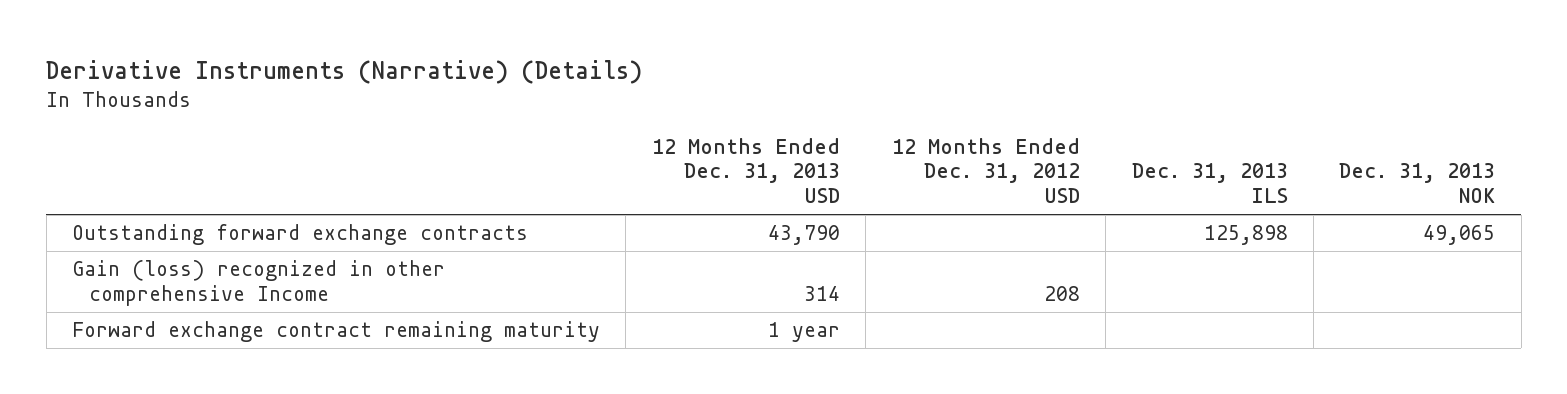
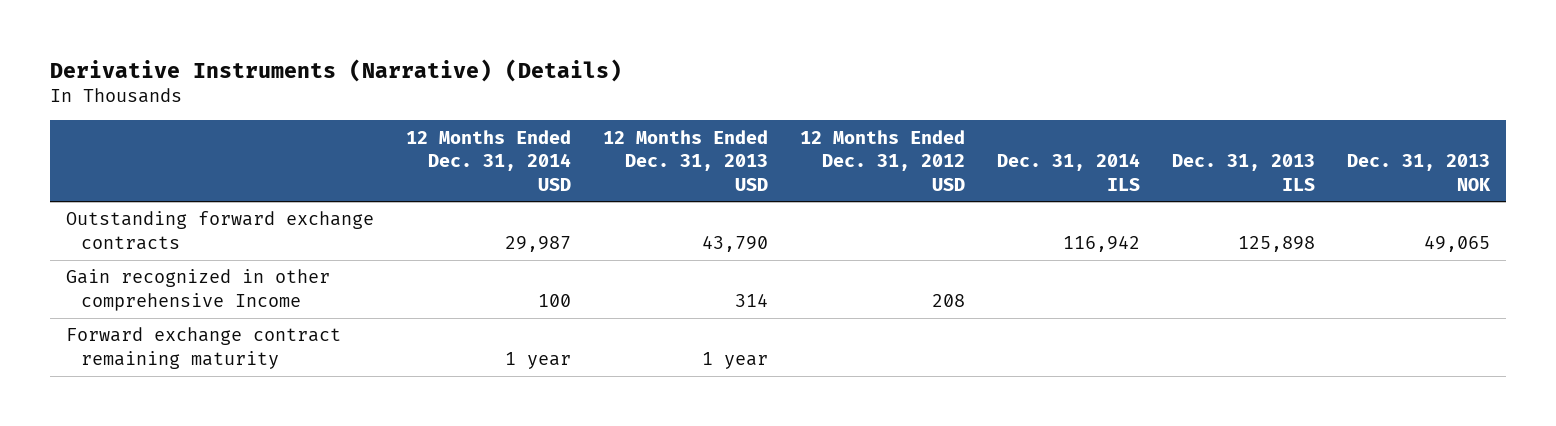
- | 12 Months Ended Dec. 31, 2013 USD | 12 Months Ended Dec. 31, 2012 USD | Dec. 31, 2013 ILS | Dec. 31, 2013 NOK
+ | 12 Months Ended Dec. 31, 2014 USD | 12 Months Ended Dec. 31, 2013 USD | 12 Months Ended Dec. 31, 2012 USD | Dec. 31, 2014 ILS | Dec. 31, 2013 ILS | Dec. 31, 2013 NOK
- Gain (loss) recognized in other comprehensive Income | 314 | 208 | |
+ Gain recognized in other comprehensive Income | 100 | 314 | 208 | | |

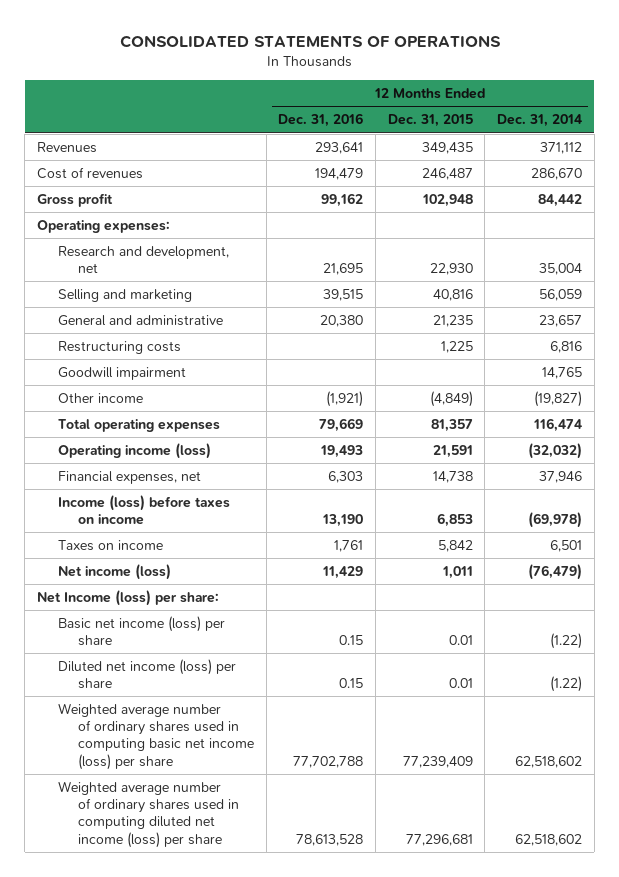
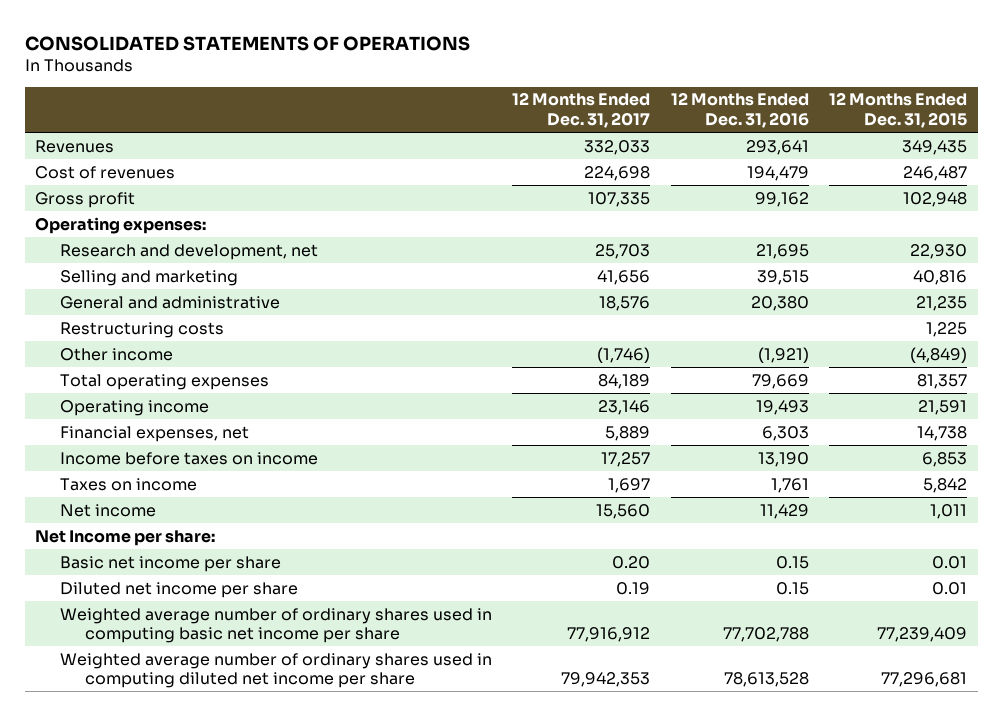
- | 12 Months Ended Dec. 31, 2016 | 12 Months Ended Dec. 31, 2015 | 12 Months Ended Dec. 31, 2014
+ | 12 Months Ended Dec. 31, 2017 | 12 Months Ended Dec. 31, 2016 | 12 Months Ended Dec. 31, 2015
- Goodwill impairment | | | 14,765
- Operating income (loss) | 19,493 | 21,591 | (32,032)
+ Operating income | 23,146 | 19,493 | 21,591
- Income (loss) before taxes on income | 13,190 | 6,853 | (69,978)
+ Income before taxes on income | 17,257 | 13,190 | 6,853
- Net income (loss) | 11,429 | 1,011 | (76,479)
- Net Income (loss) per share:
- Basic net income (loss) per share | 0.15 | 0.01 | (1.22)
- Diluted net income (loss) per share | 0.15 | 0.01 | (1.22)
- Weighted average number of ordinary shares used in computing basic net income (loss) per share | 77,702,788 | 77,239,409 | 62,518,602
- Weighted average number of ordinary shares used in computing diluted net income (loss) per share | 78,613,528 | 77,296,681 | 62,518,602
+ Net income | 15,560 | 11,429 | 1,011
+ Net Income per share:
+ Basic net income per share | 0.20 | 0.15 | 0.01
+ Diluted net income per share | 0.19 | 0.15 | 0.01
+ Weighted average number of ordinary shares used in computing basic net income per share | 77,916,912 | 77,702,788 | 77,239,409
+ Weighted average number of ordinary shares used in computing diluted net income per share | 79,942,353 | 78,613,528 | 77,296,681

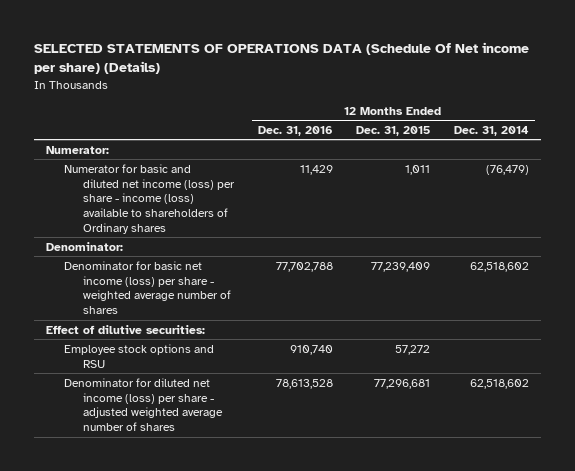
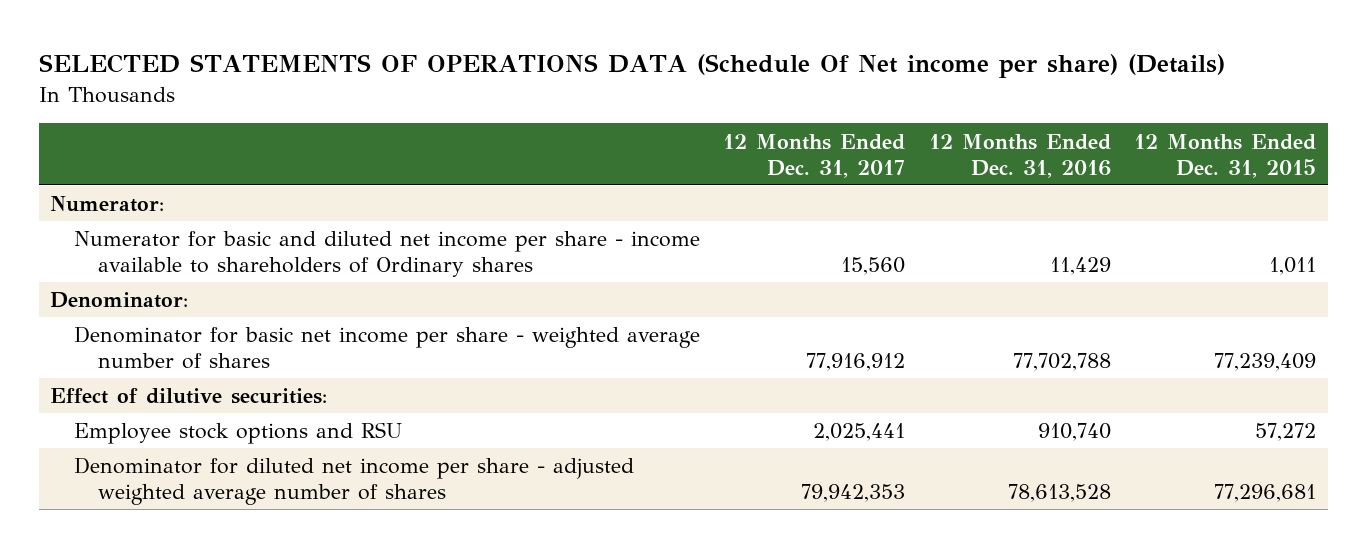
- | 12 Months Ended Dec. 31, 2016 | 12 Months Ended Dec. 31, 2015 | 12 Months Ended Dec. 31, 2014
+ | 12 Months Ended Dec. 31, 2017 | 12 Months Ended Dec. 31, 2016 | 12 Months Ended Dec. 31, 2015
- Numerator for basic and diluted net income (loss) per share - income (loss) available to shareholders of Ordinary shares | 11,429 | 1,011 | (76,479)
+ Numerator for basic and diluted net income per share - income available to shareholders of Ordinary shares | 15,560 | 11,429 | 1,011
- Denominator for basic net income (loss) per share - weighted average number of shares | 77,702,788 | 77,239,409 | 62,518,602
+ Denominator for basic net income per share - weighted average number of shares | 77,916,912 | 77,702,788 | 77,239,409
- Denominator for diluted net income (loss) per share - adjusted weighted average number of shares | 78,613,528 | 77,296,681 | 62,518,602
+ Denominator for diluted net income per share - adjusted weighted average number of shares | 79,942,353 | 78,613,528 | 77,296,681

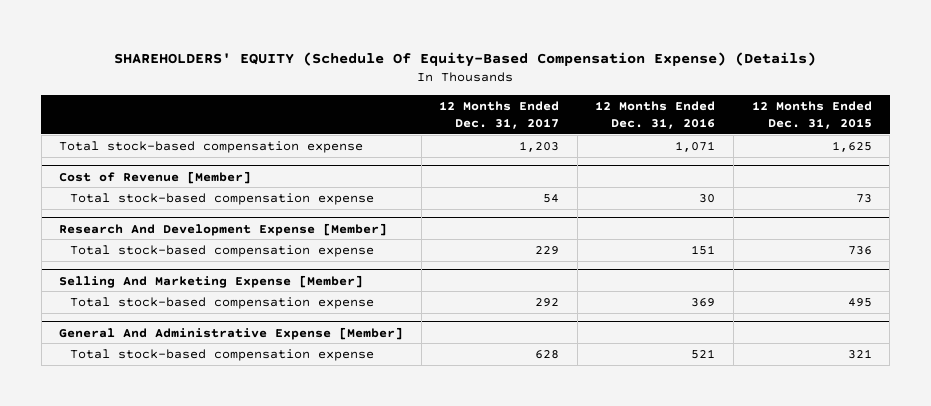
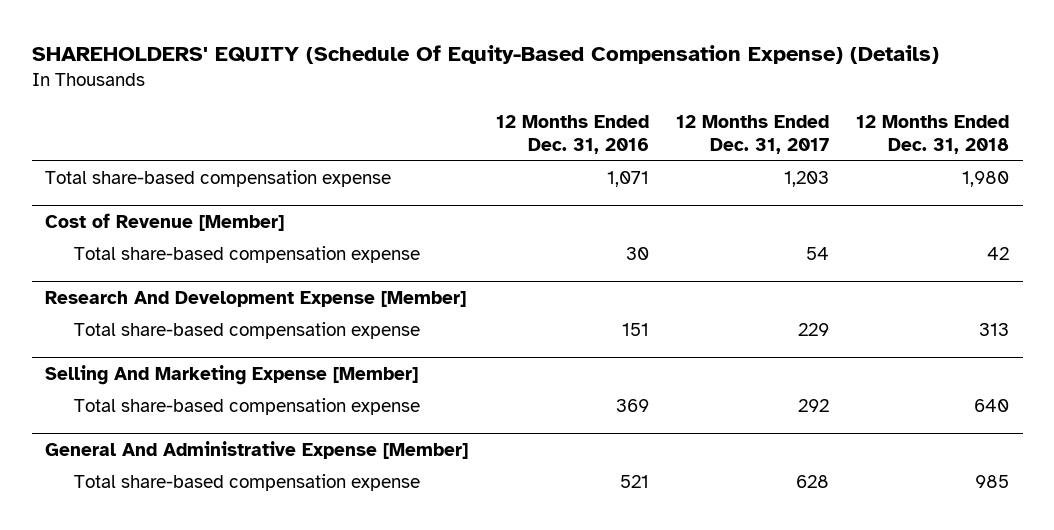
- | 12 Months Ended Dec. 31, 2017 | 12 Months Ended Dec. 31, 2016 | 12 Months Ended Dec. 31, 2015
+ | 12 Months Ended Dec. 31, 2016 | 12 Months Ended Dec. 31, 2017 | 12 Months Ended Dec. 31, 2018
- Total stock-based compensation expense | 1,203 | 1,071 | 1,625
+ Total share-based compensation expense | 1,071 | 1,203 | 1,980
@ Cost of Revenue [Member]
- Total stock-based compensation expense | 54 | 30 | 73
+ Total share-based compensation expense | 30 | 54 | 42
@ Research And Development Expense [Member]
- Total stock-based compensation expense | 229 | 151 | 736
+ Total share-based compensation expense | 151 | 229 | 313
@ Selling And Marketing Expense [Member]
- Total stock-based compensation expense | 292 | 369 | 495
+ Total share-based compensation expense | 369 | 292 | 640
@ General And Administrative Expense [Member]
- Total stock-based compensation expense | 628 | 521 | 321
+ Total share-based compensation expense | 521 | 628 | 985

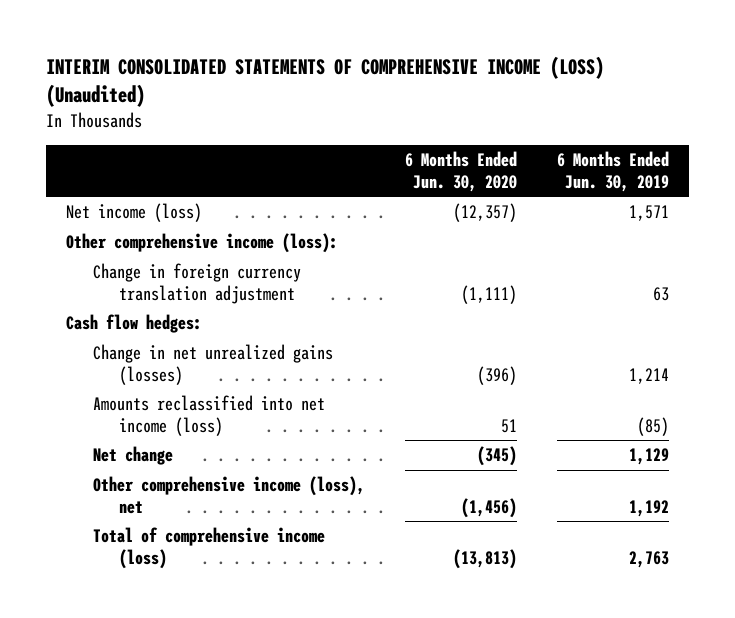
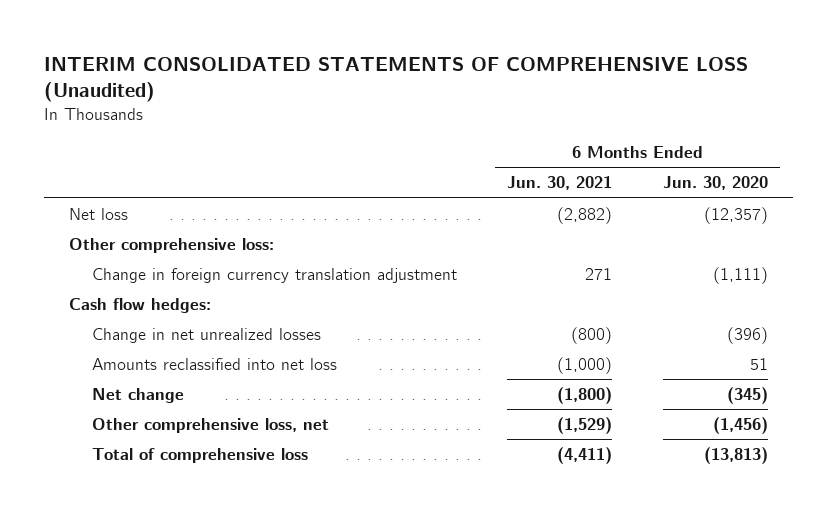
- INTERIM CONSOLIDATED STATEMENTS OF COMPREHENSIVE INCOME (LOSS) (Unaudited)
+ INTERIM CONSOLIDATED STATEMENTS OF COMPREHENSIVE LOSS (Unaudited)
- | 6 Months Ended Jun. 30, 2020 | 6 Months Ended Jun. 30, 2019
+ | 6 Months Ended Jun. 30, 2021 | 6 Months Ended Jun. 30, 2020
- Net income (loss) | (12,357) | 1,571
- Other comprehensive income (loss):
+ Net loss | (2,882) | (12,357)
+ Other comprehensive loss:
- Change in net unrealized gains (losses) | (396) | 1,214
- Amounts reclassified into net income (loss) | 51 | (85)
+ Change in net unrealized losses | (800) | (396)
+ Amounts reclassified into net loss | (1,000) | 51
- Other comprehensive income (loss), net | (1,456) | 1,192
- Total of comprehensive income (loss) | (13,813) | 2,763
+ Other comprehensive loss, net | (1,529) | (1,456)
+ Total of comprehensive loss | (4,411) | (13,813)

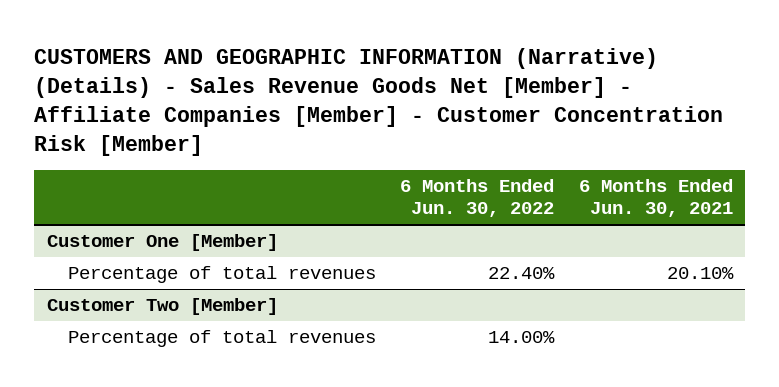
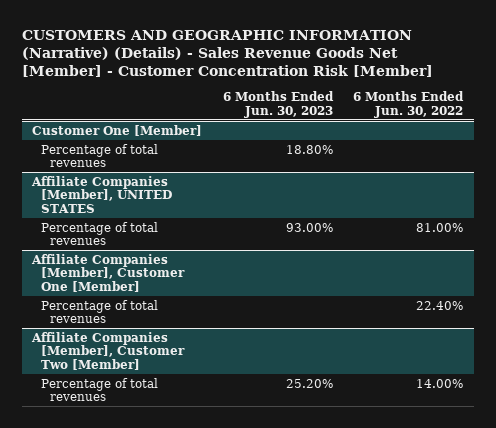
- CUSTOMERS AND GEOGRAPHIC INFORMATION (Narrative) (Details) - Sales Revenue Goods Net [Member] - Affiliate Companies [Member] - Customer Concentration Risk [Member]
+ CUSTOMERS AND GEOGRAPHIC INFORMATION (Narrative) (Details) - Sales Revenue Goods Net [Member] - Customer Concentration Risk [Member]
- | 6 Months Ended Jun. 30, 2022 | 6 Months Ended Jun. 30, 2021
+ | 6 Months Ended Jun. 30, 2023 | 6 Months Ended Jun. 30, 2022
@ Customer One [Member]
+ Percentage of total revenues | 18.80% |
+ Affiliate Companies [Member], UNITED STATES
+ Percentage of total revenues | 93.00% | 81.00%
+ Affiliate Companies [Member], Customer One [Member]
- Customer Two [Member]
+ Affiliate Companies [Member], Customer Two [Member]

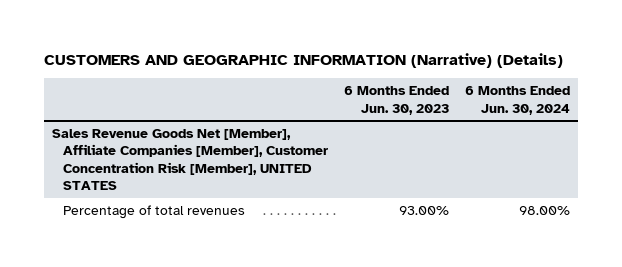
- CUSTOMERS AND GEOGRAPHIC INFORMATION (Narrative) (Details) - Sales Revenue Goods Net [Member] - Customer Concentration Risk [Member]
+ CUSTOMERS AND GEOGRAPHIC INFORMATION (Narrative) (Details)
- | 6 Months Ended Jun. 30, 2023 | 6 Months Ended Jun. 30, 2022
+ | 6 Months Ended Jun. 30, 2023 | 6 Months Ended Jun. 30, 2024
- Customer One [Member]
- Percentage of total revenues | 18.80% |
- Affiliate Companies [Member], UNITED STATES
+ Sales Revenue Goods Net [Member], Affiliate Companies [Member], Customer Concentration Risk [Member], UNITED STATES
- Affiliate Companies [Member], Customer One [Member]
- Percentage of total revenues | | 22.40%
- Affiliate Companies [Member], Customer Two [Member]
- Percentage of total revenues | 25.20% | 14.00%

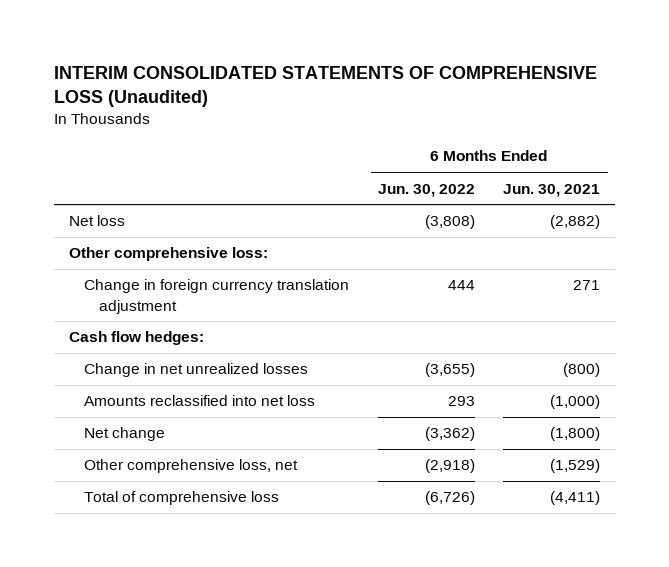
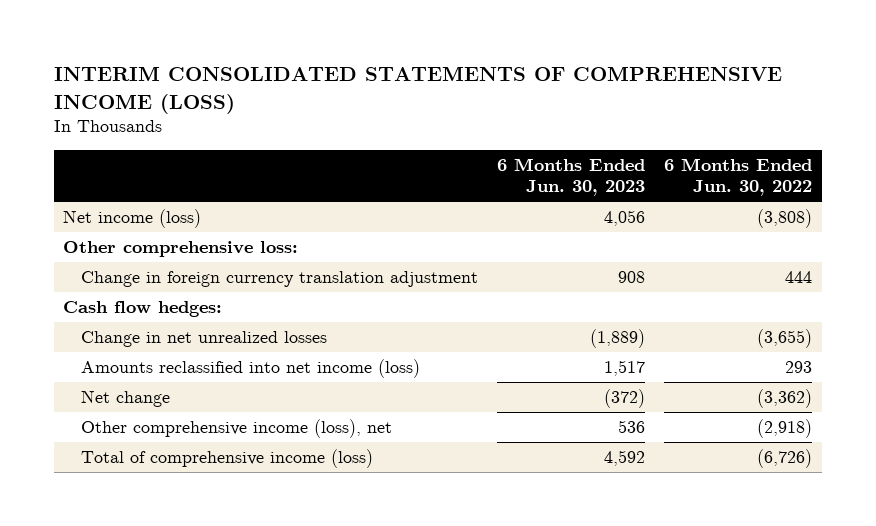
- INTERIM CONSOLIDATED STATEMENTS OF COMPREHENSIVE LOSS (Unaudited)
+ INTERIM CONSOLIDATED STATEMENTS OF COMPREHENSIVE INCOME (LOSS)
- | 6 Months Ended Jun. 30, 2022 | 6 Months Ended Jun. 30, 2021
+ | 6 Months Ended Jun. 30, 2023 | 6 Months Ended Jun. 30, 2022
- Net loss | (3,808) | (2,882)
+ Net income (loss) | 4,056 | (3,808)
- Amounts reclassified into net loss | 293 | (1,000)
+ Amounts reclassified into net income (loss) | 1,517 | 293
- Other comprehensive loss, net | (2,918) | (1,529)
- Total of comprehensive loss | (6,726) | (4,411)
+ Other comprehensive income (loss), net | 536 | (2,918)
+ Total of comprehensive income (loss) | 4,592 | (6,726)

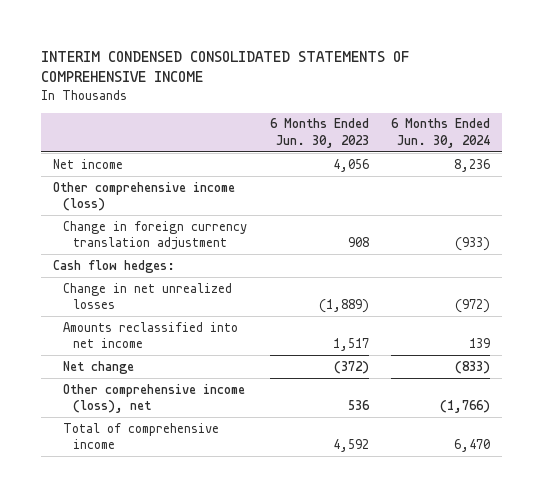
- INTERIM CONSOLIDATED STATEMENTS OF COMPREHENSIVE INCOME (LOSS)
+ INTERIM CONDENSED CONSOLIDATED STATEMENTS OF COMPREHENSIVE INCOME
- | 6 Months Ended Jun. 30, 2023 | 6 Months Ended Jun. 30, 2022
+ | 6 Months Ended Jun. 30, 2023 | 6 Months Ended Jun. 30, 2024
- Net income (loss) | 4,056 | (3,808)
- Other comprehensive loss:
+ Net income | 4,056 | 8,236
+ Other comprehensive income (loss)
- Amounts reclassified into net income (loss) | 1,517 | 293
+ Amounts reclassified into net income | 1,517 | 139
- Total of comprehensive income (loss) | 4,592 | (6,726)
+ Total of comprehensive income | 4,592 | 6,470

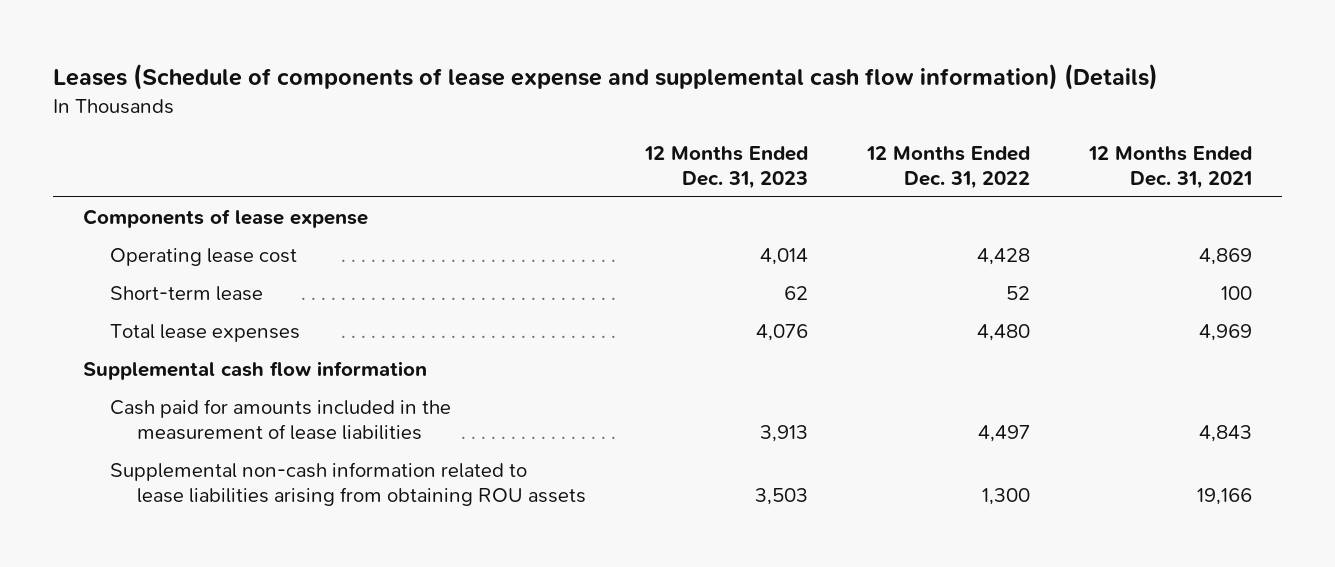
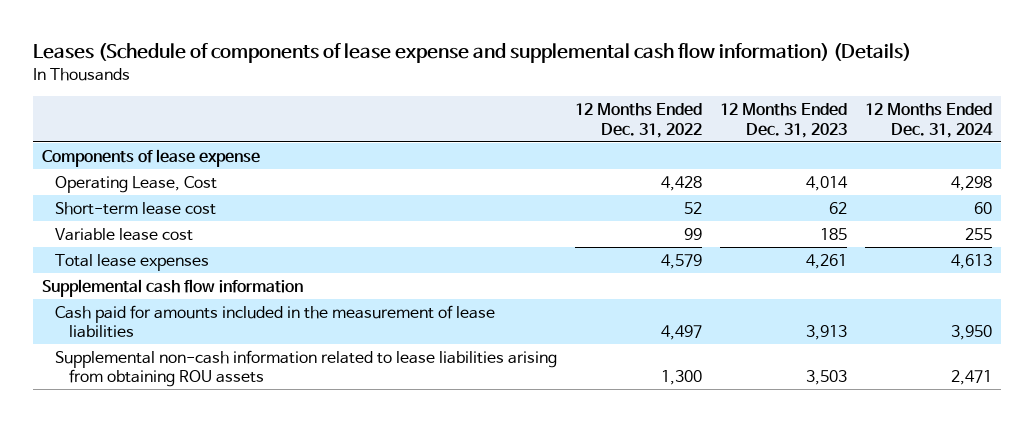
- | 12 Months Ended Dec. 31, 2023 | 12 Months Ended Dec. 31, 2022 | 12 Months Ended Dec. 31, 2021
+ | 12 Months Ended Dec. 31, 2022 | 12 Months Ended Dec. 31, 2023 | 12 Months Ended Dec. 31, 2024
- Operating lease cost | 4,014 | 4,428 | 4,869
- Short-term lease | 62 | 52 | 100
- Total lease expenses | 4,076 | 4,480 | 4,969
+ Operating Lease, Cost | 4,428 | 4,014 | 4,298
+ Short-term lease cost | 52 | 62 | 60
+ Variable lease cost | 99 | 185 | 255
+ Total lease expenses | 4,579 | 4,261 | 4,613

